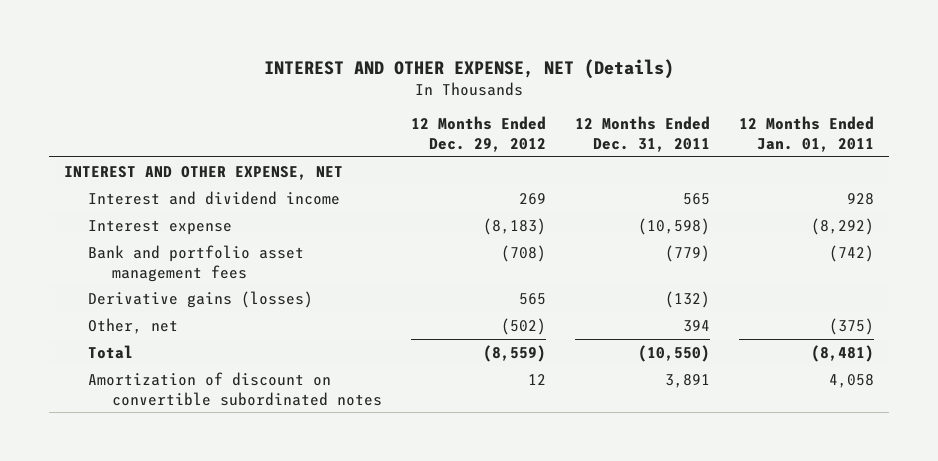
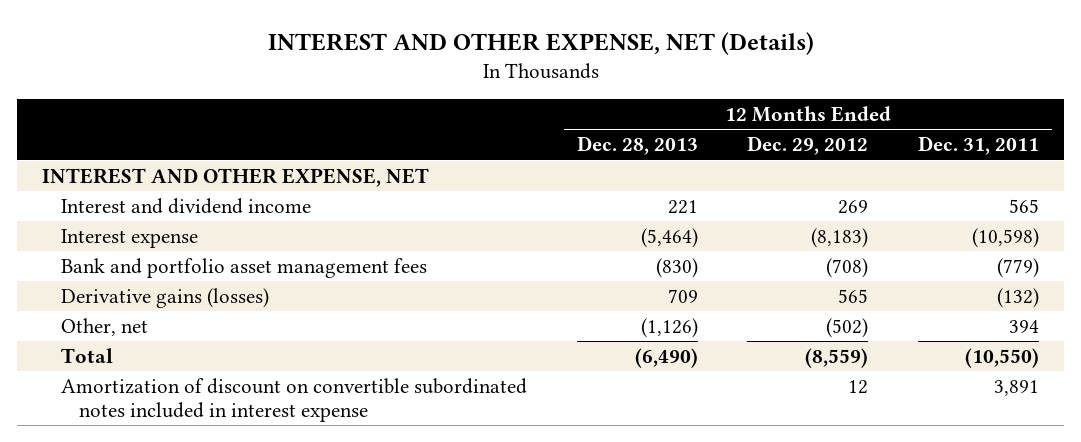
- | 12 Months Ended Dec. 29, 2012 | 12 Months Ended Dec. 31, 2011 | 12 Months Ended Jan. 01, 2011
+ | 12 Months Ended Dec. 28, 2013 | 12 Months Ended Dec. 29, 2012 | 12 Months Ended Dec. 31, 2011
- Amortization of discount on convertible subordinated notes | 12 | 3,891 | 4,058
+ Amortization of discount on convertible subordinated notes included in interest expense | | 12 | 3,891

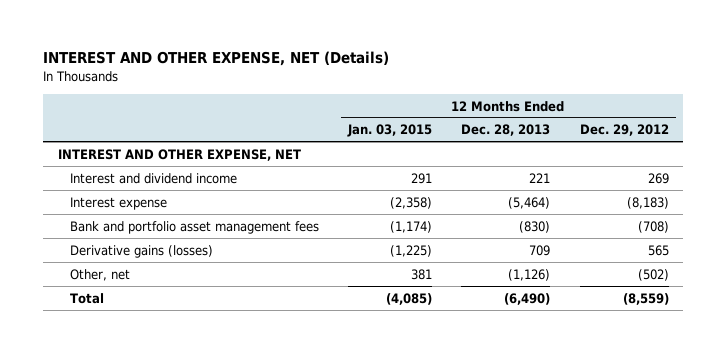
- | 12 Months Ended Dec. 28, 2013 | 12 Months Ended Dec. 29, 2012 | 12 Months Ended Dec. 31, 2011
+ | 12 Months Ended Jan. 03, 2015 | 12 Months Ended Dec. 28, 2013 | 12 Months Ended Dec. 29, 2012
- Amortization of discount on convertible subordinated notes included in interest expense | | 12 | 3,891

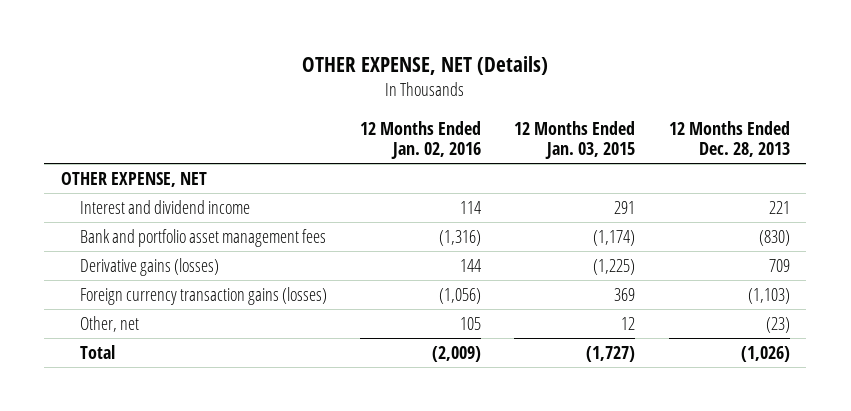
- INTEREST AND OTHER EXPENSE, NET (Details)
+ OTHER EXPENSE, NET (Details)
- | 12 Months Ended Jan. 03, 2015 | 12 Months Ended Dec. 28, 2013 | 12 Months Ended Dec. 29, 2012
+ | 12 Months Ended Jan. 02, 2016 | 12 Months Ended Jan. 03, 2015 | 12 Months Ended Dec. 28, 2013
- INTEREST AND OTHER EXPENSE, NET
+ OTHER EXPENSE, NET
- Interest expense | (2,358) | (5,464) | (8,183)
- Other, net | 381 | (1,126) | (502)
- Total | (4,085) | (6,490) | (8,559)
+ Foreign currency transaction gains (losses) | (1,056) | 369 | (1,103)
+ Other, net | 105 | 12 | (23)
+ Total | (2,009) | (1,727) | (1,026)

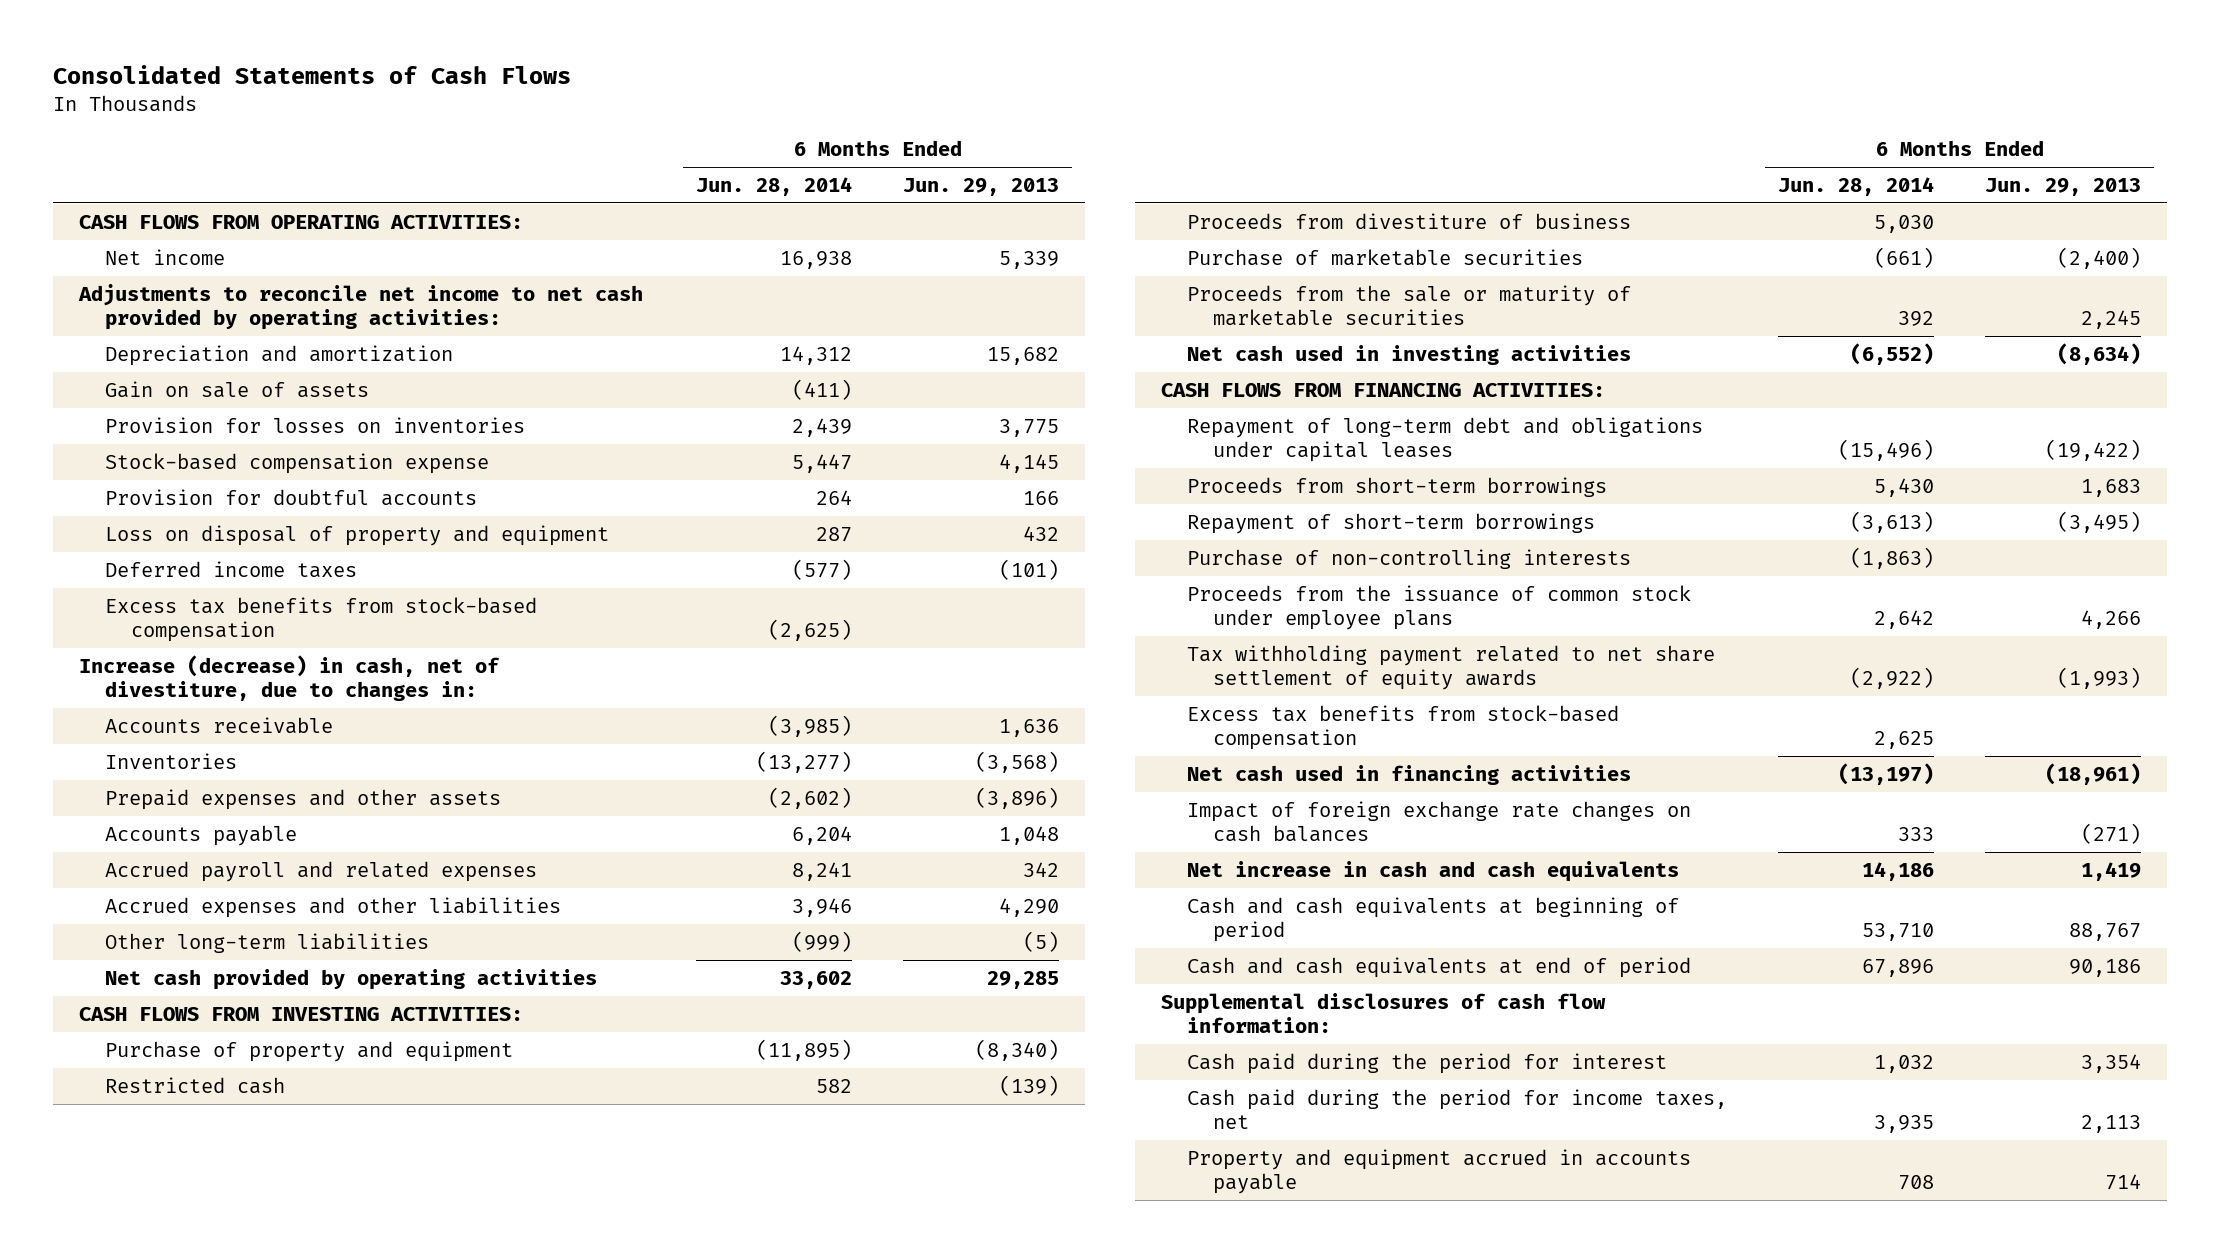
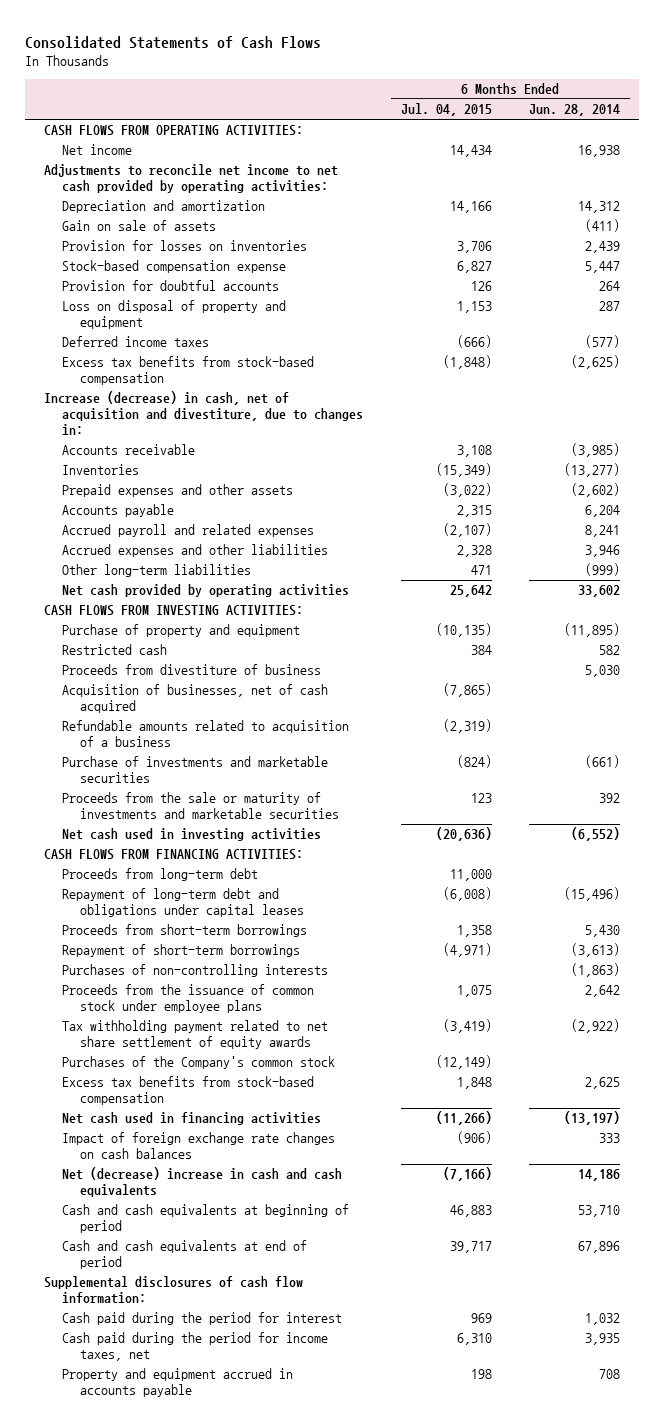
- | 6 Months Ended Jun. 28, 2014 | 6 Months Ended Jun. 29, 2013
+ | 6 Months Ended Jul. 04, 2015 | 6 Months Ended Jun. 28, 2014
- Increase (decrease) in cash, net of divestiture, due to changes in:
+ Increase (decrease) in cash, net of acquisition and divestiture, due to changes in:
- Purchase of marketable securities | (661) | (2,400)
- Proceeds from the sale or maturity of marketable securities | 392 | 2,245
+ Acquisition of businesses, net of cash acquired | (7,865) |
+ Refundable amounts related to acquisition of a business | (2,319) |
+ Purchase of investments and marketable securities | (824) | (661)
+ Proceeds from the sale or maturity of investments and marketable securities | 123 | 392
+ Proceeds from long-term debt | 11,000 |
- Purchase of non-controlling interests | (1,863) |
+ Purchases of non-controlling interests | | (1,863)
+ Purchases of the Company's common stock | (12,149) |
- Net increase in cash and cash equivalents | 14,186 | 1,419
+ Net (decrease) increase in cash and cash equivalents | (7,166) | 14,186

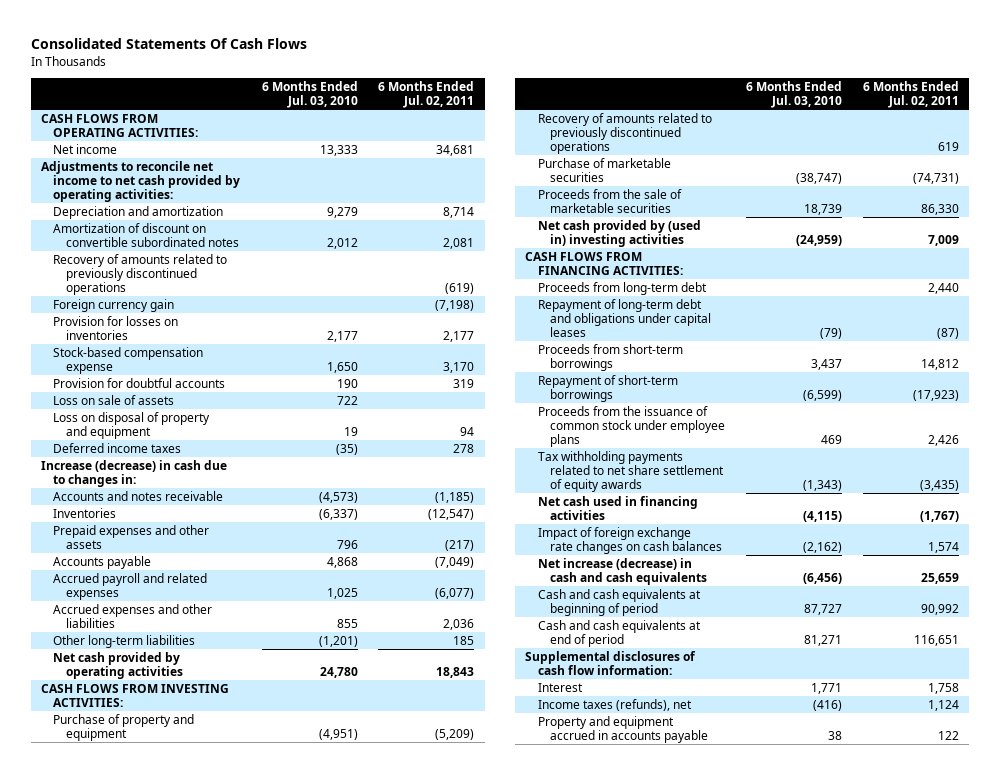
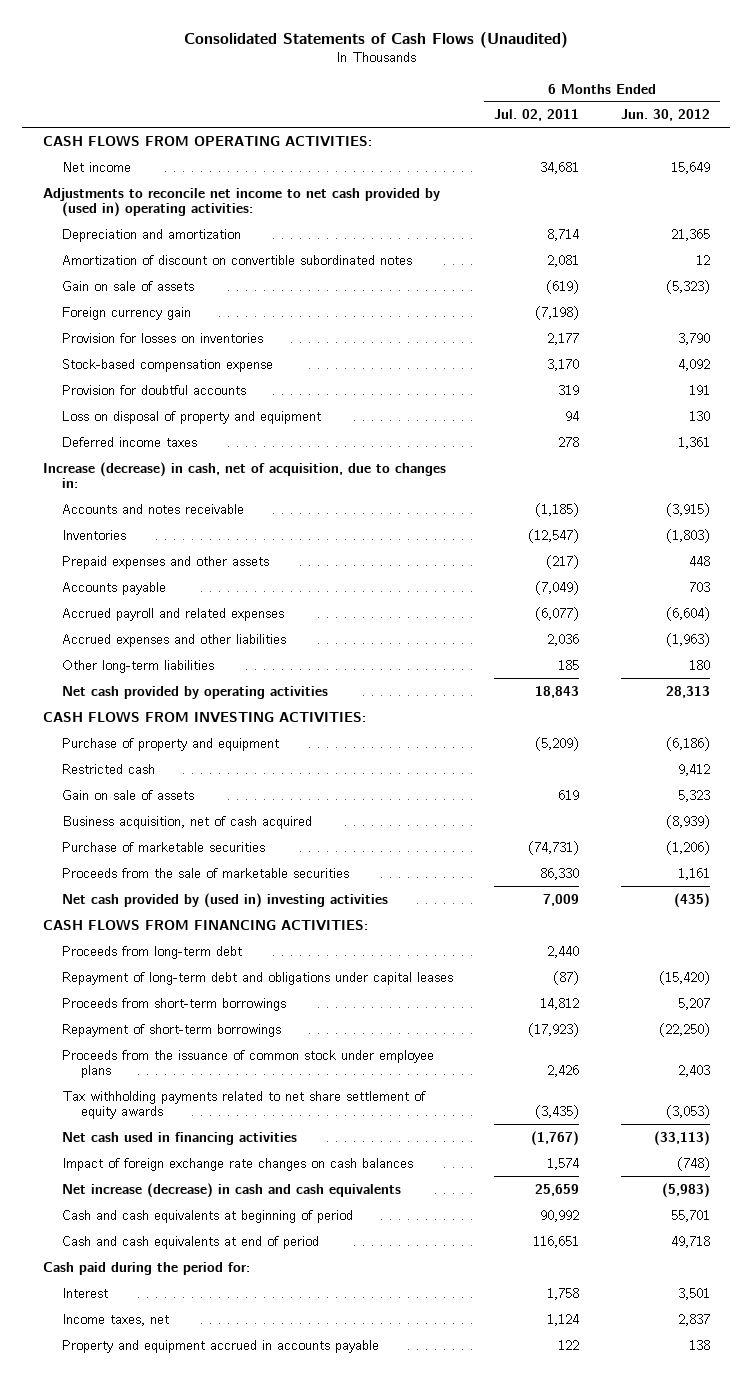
- Consolidated Statements Of Cash Flows
+ Consolidated Statements of Cash Flows (Unaudited)
- | 6 Months Ended Jul. 03, 2010 | 6 Months Ended Jul. 02, 2011
+ | 6 Months Ended Jul. 02, 2011 | 6 Months Ended Jun. 30, 2012
- Adjustments to reconcile net income to net cash provided by operating activities:
+ Adjustments to reconcile net income to net cash provided by (used in) operating activities:
- Recovery of amounts related to previously discontinued operations | | (619)
+ Gain on sale of assets | (619) | (5,323)
- Loss on sale of assets | 722 |
- Increase (decrease) in cash due to changes in:
+ Increase (decrease) in cash, net of acquisition, due to changes in:
- Recovery of amounts related to previously discontinued operations | | 619
+ Restricted cash | | 9,412
+ Gain on sale of assets | 619 | 5,323
+ Business acquisition, net of cash acquired | | (8,939)
- Supplemental disclosures of cash flow information:
+ Cash paid during the period for:
- Income taxes (refunds), net | (416) | 1,124
+ Income taxes, net | 1,124 | 2,837

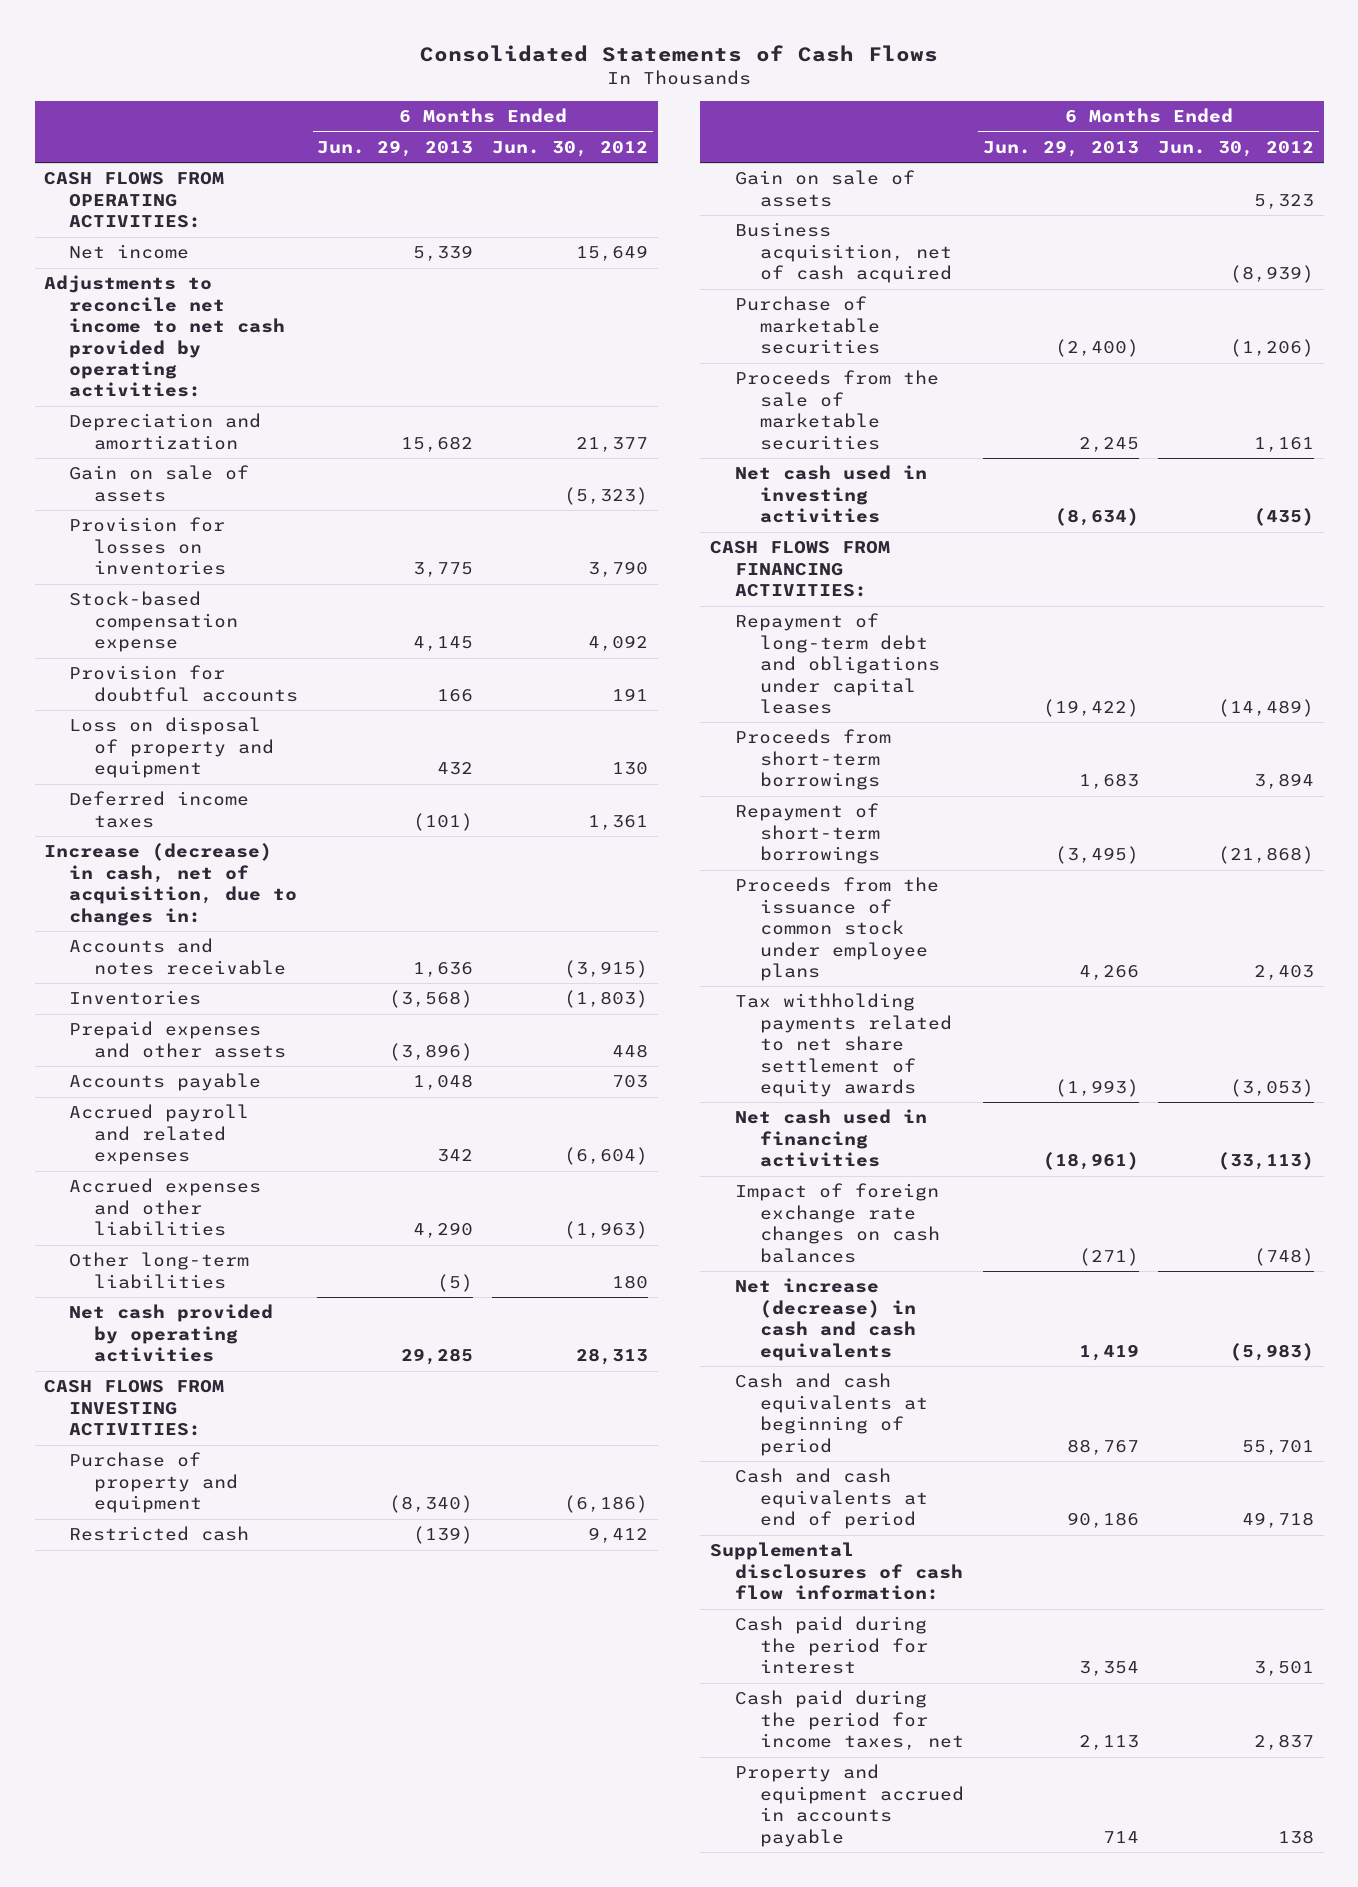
- Consolidated Statements of Cash Flows (Unaudited)
+ Consolidated Statements of Cash Flows
- | 6 Months Ended Jul. 02, 2011 | 6 Months Ended Jun. 30, 2012
+ | 6 Months Ended Jun. 29, 2013 | 6 Months Ended Jun. 30, 2012
- Adjustments to reconcile net income to net cash provided by (used in) operating activities:
- Depreciation and amortization | 8,714 | 21,365
- Amortization of discount on convertible subordinated notes | 2,081 | 12
+ Adjustments to reconcile net income to net cash provided by operating activities:
+ Depreciation and amortization | 15,682 | 21,377
- Foreign currency gain | (7,198) |
- Net cash provided by (used in) investing activities | 7,009 | (435)
+ Net cash used in investing activities | (8,634) | (435)
- Proceeds from long-term debt | 2,440 |
- Repayment of long-term debt and obligations under capital leases | (87) | (15,420)
- Proceeds from short-term borrowings | 14,812 | 5,207
- Repayment of short-term borrowings | (17,923) | (22,250)
+ Repayment of long-term debt and obligations under capital leases | (19,422) | (14,489)
+ Proceeds from short-term borrowings | 1,683 | 3,894
+ Repayment of short-term borrowings | (3,495) | (21,868)
- Cash paid during the period for:
- Interest | 1,758 | 3,501
- Income taxes, net | 1,124 | 2,837
+ Supplemental disclosures of cash flow information:
+ Cash paid during the period for interest | 3,354 | 3,501
+ Cash paid during the period for income taxes, net | 2,113 | 2,837

